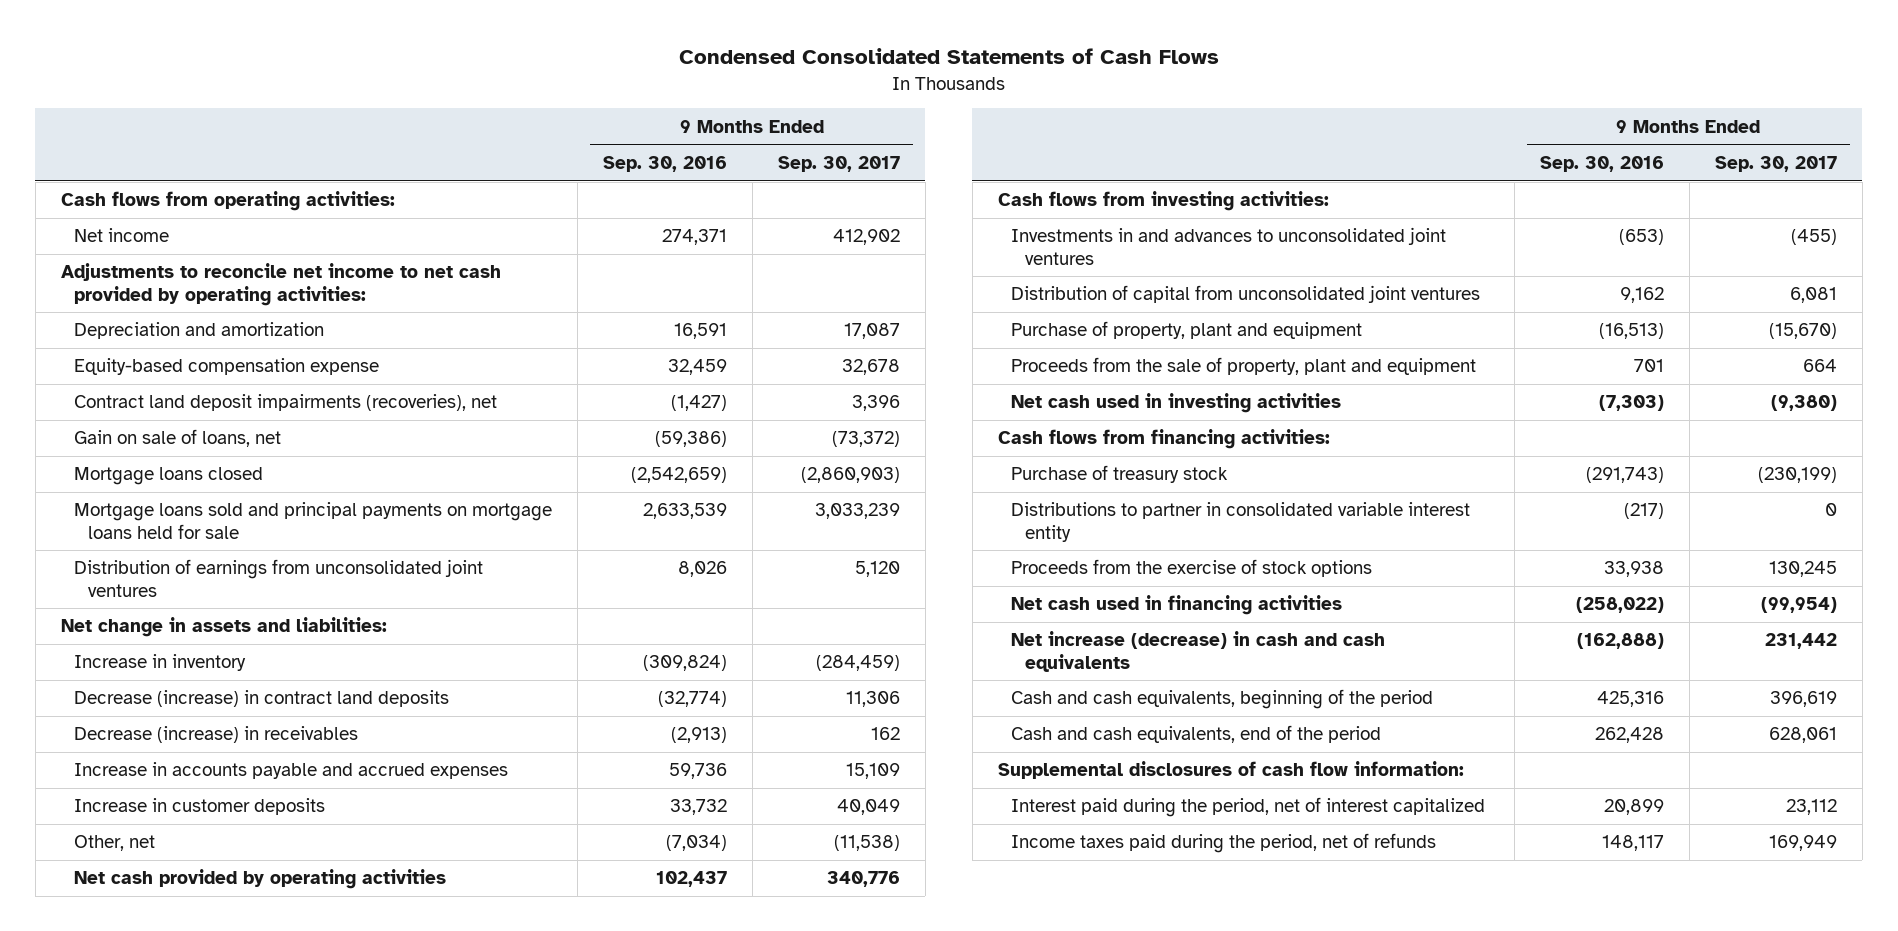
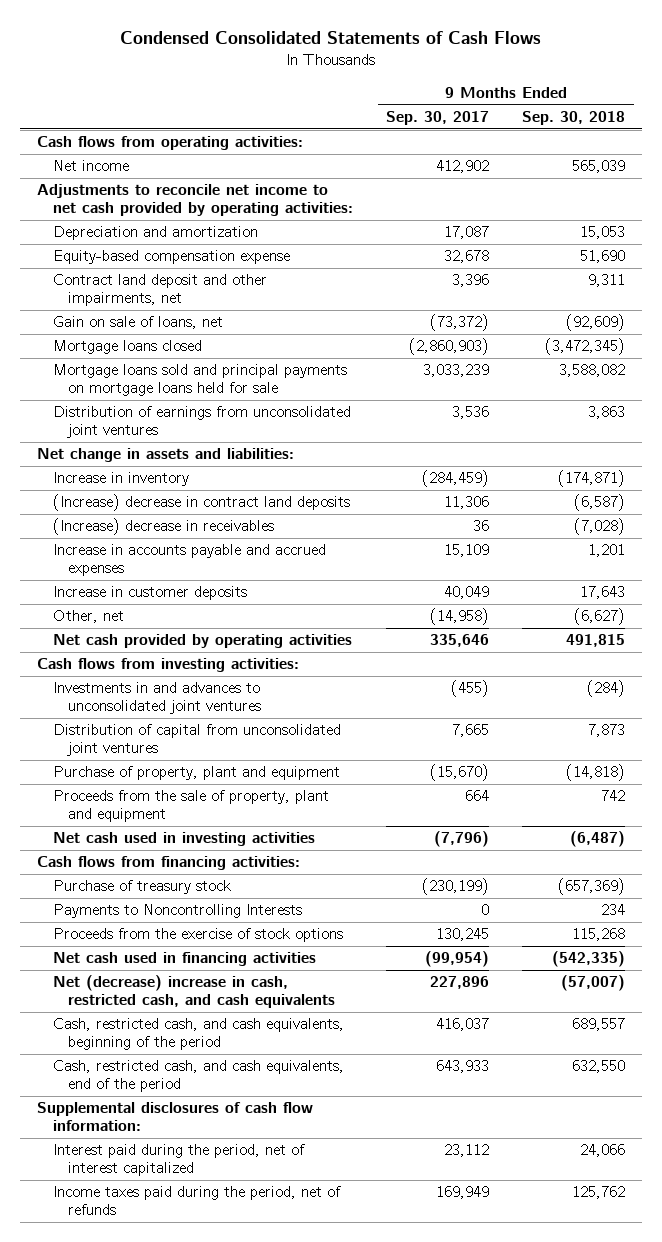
- | 9 Months Ended Sep. 30, 2016 | 9 Months Ended Sep. 30, 2017
+ | 9 Months Ended Sep. 30, 2017 | 9 Months Ended Sep. 30, 2018
- Contract land deposit impairments (recoveries), net | (1,427) | 3,396
+ Contract land deposit and other impairments, net | 3,396 | 9,311
- Distribution of earnings from unconsolidated joint ventures | 8,026 | 5,120
+ Distribution of earnings from unconsolidated joint ventures | 3,536 | 3,863
- Decrease (increase) in contract land deposits | (32,774) | 11,306
- Decrease (increase) in receivables | (2,913) | 162
+ (Increase) decrease in contract land deposits | 11,306 | (6,587)
+ (Increase) decrease in receivables | 36 | (7,028)
- Other, net | (7,034) | (11,538)
- Net cash provided by operating activities | 102,437 | 340,776
+ Other, net | (14,958) | (6,627)
+ Net cash provided by operating activities | 335,646 | 491,815
- Distribution of capital from unconsolidated joint ventures | 9,162 | 6,081
+ Distribution of capital from unconsolidated joint ventures | 7,665 | 7,873
- Net cash used in investing activities | (7,303) | (9,380)
+ Net cash used in investing activities | (7,796) | (6,487)
- Distributions to partner in consolidated variable interest entity | (217) | 0
+ Payments to Noncontrolling Interests | 0 | 234
- Net increase (decrease) in cash and cash equivalents | (162,888) | 231,442
- Cash and cash equivalents, beginning of the period | 425,316 | 396,619
- Cash and cash equivalents, end of the period | 262,428 | 628,061
+ Net (decrease) increase in cash, restricted cash, and cash equivalents | 227,896 | (57,007)
+ Cash, restricted cash, and cash equivalents, beginning of the period | 416,037 | 689,557
+ Cash, restricted cash, and cash equivalents, end of the period | 643,933 | 632,550

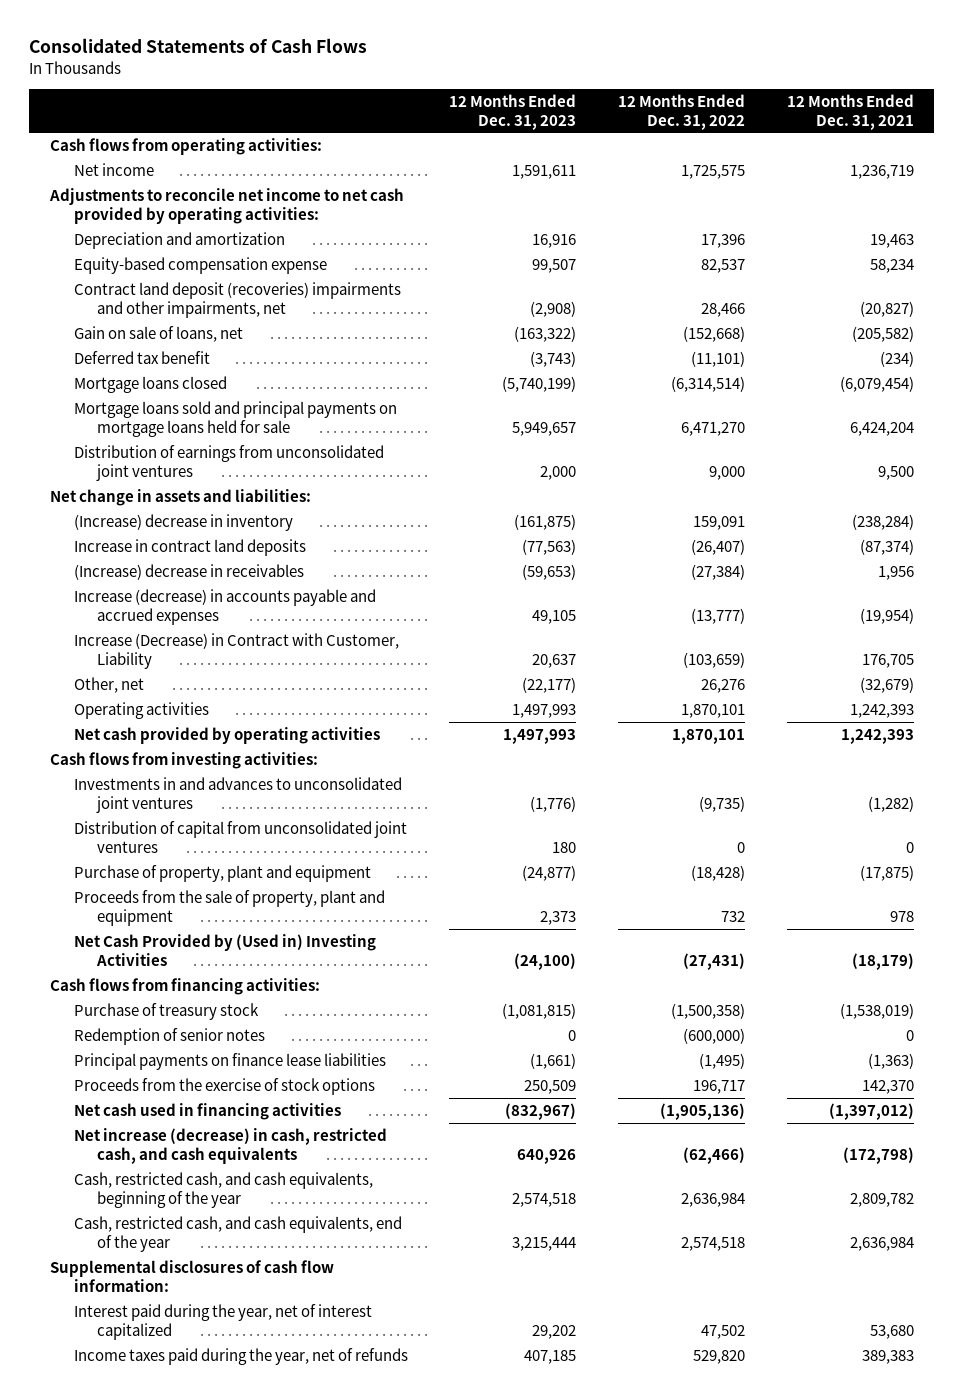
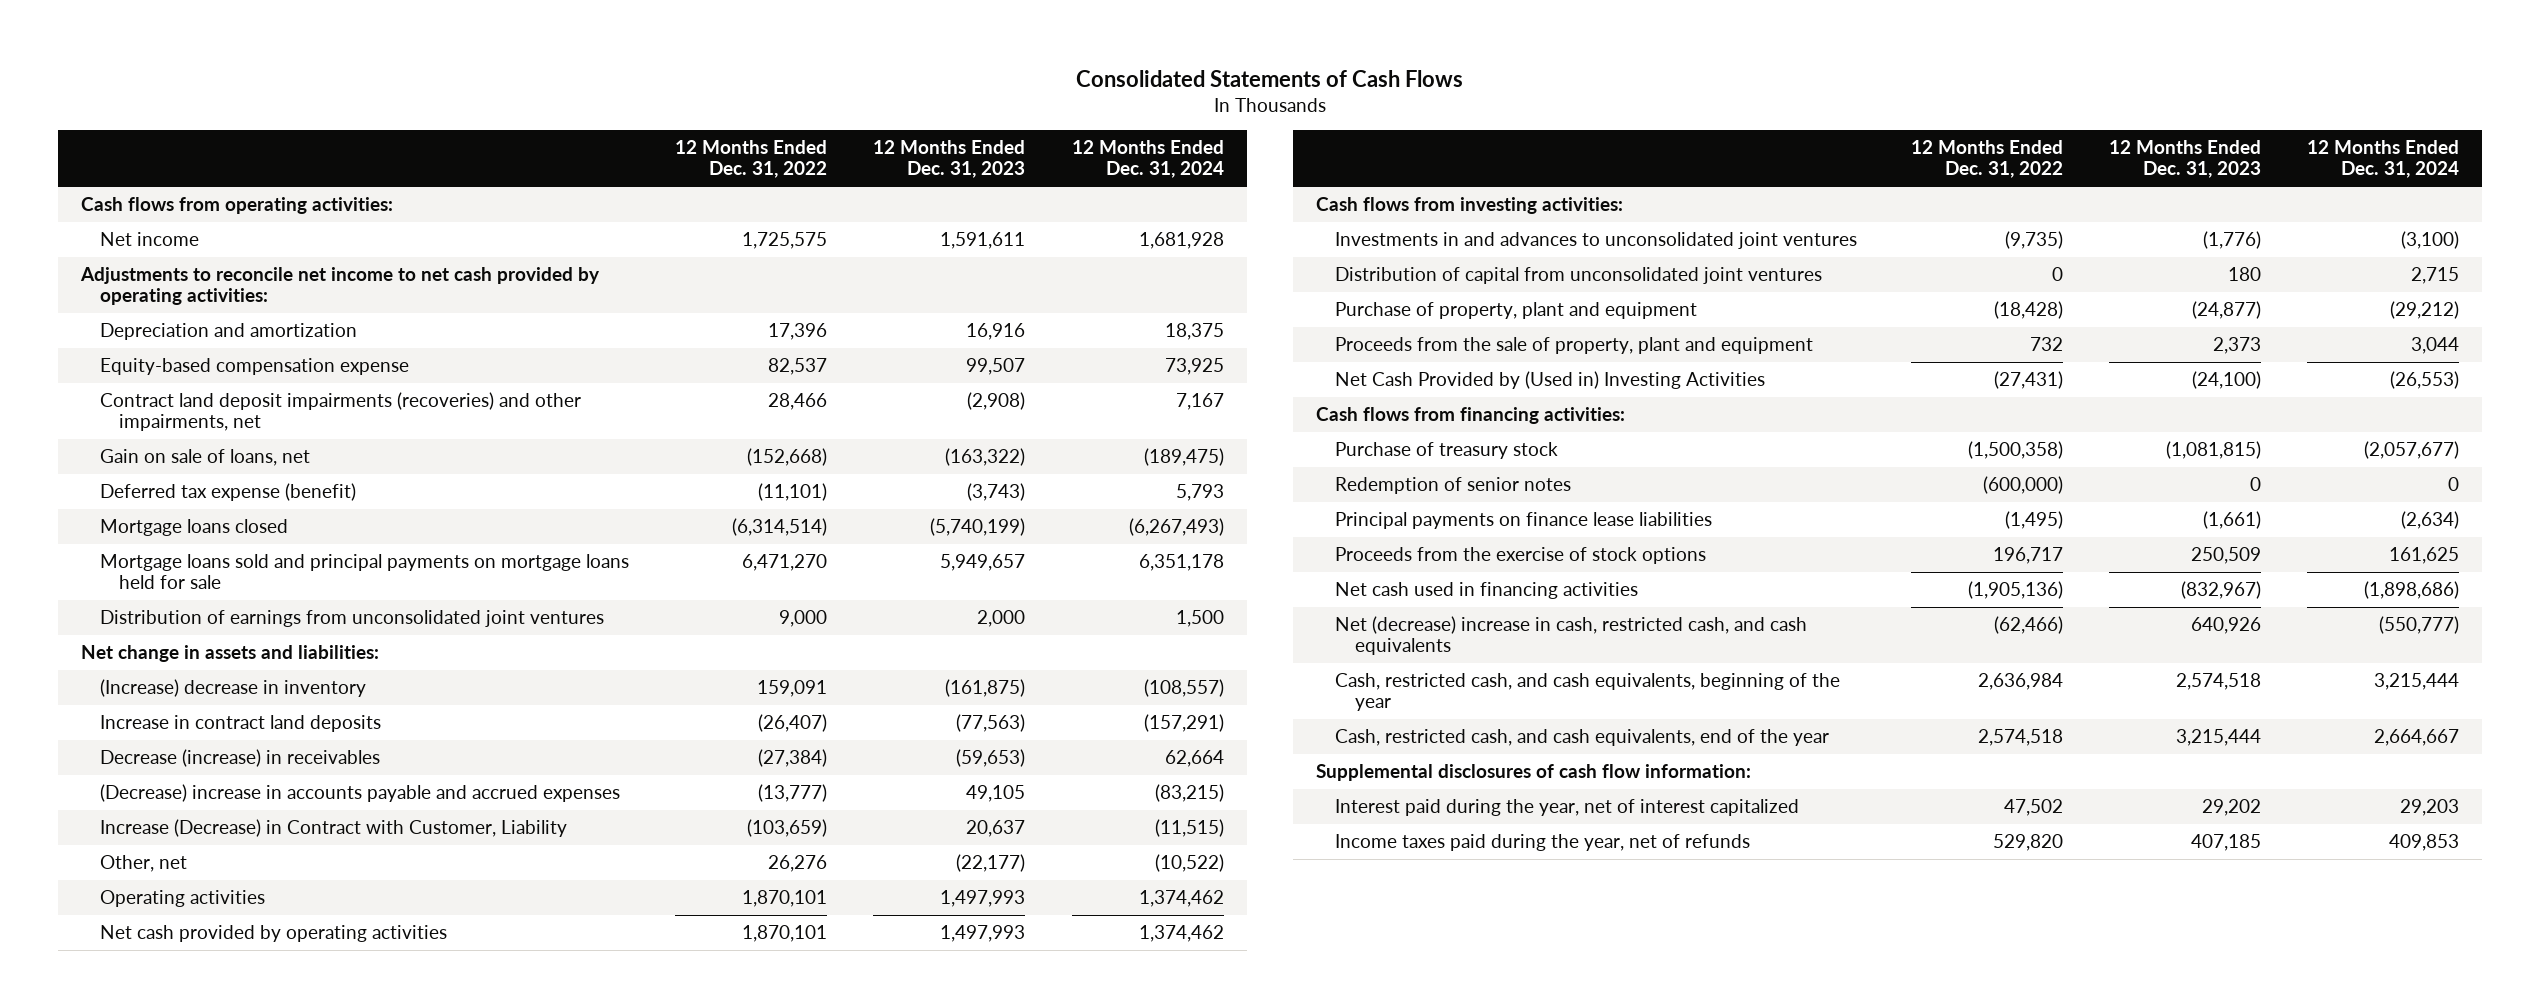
- | 12 Months Ended Dec. 31, 2023 | 12 Months Ended Dec. 31, 2022 | 12 Months Ended Dec. 31, 2021
+ | 12 Months Ended Dec. 31, 2022 | 12 Months Ended Dec. 31, 2023 | 12 Months Ended Dec. 31, 2024
- Contract land deposit (recoveries) impairments and other impairments, net | (2,908) | 28,466 | (20,827)
+ Contract land deposit impairments (recoveries) and other impairments, net | 28,466 | (2,908) | 7,167
- Deferred tax benefit | (3,743) | (11,101) | (234)
+ Deferred tax expense (benefit) | (11,101) | (3,743) | 5,793
- (Increase) decrease in receivables | (59,653) | (27,384) | 1,956
- Increase (decrease) in accounts payable and accrued expenses | 49,105 | (13,777) | (19,954)
+ Decrease (increase) in receivables | (27,384) | (59,653) | 62,664
+ (Decrease) increase in accounts payable and accrued expenses | (13,777) | 49,105 | (83,215)
- Net increase (decrease) in cash, restricted cash, and cash equivalents | 640,926 | (62,466) | (172,798)
+ Net (decrease) increase in cash, restricted cash, and cash equivalents | (62,466) | 640,926 | (550,777)

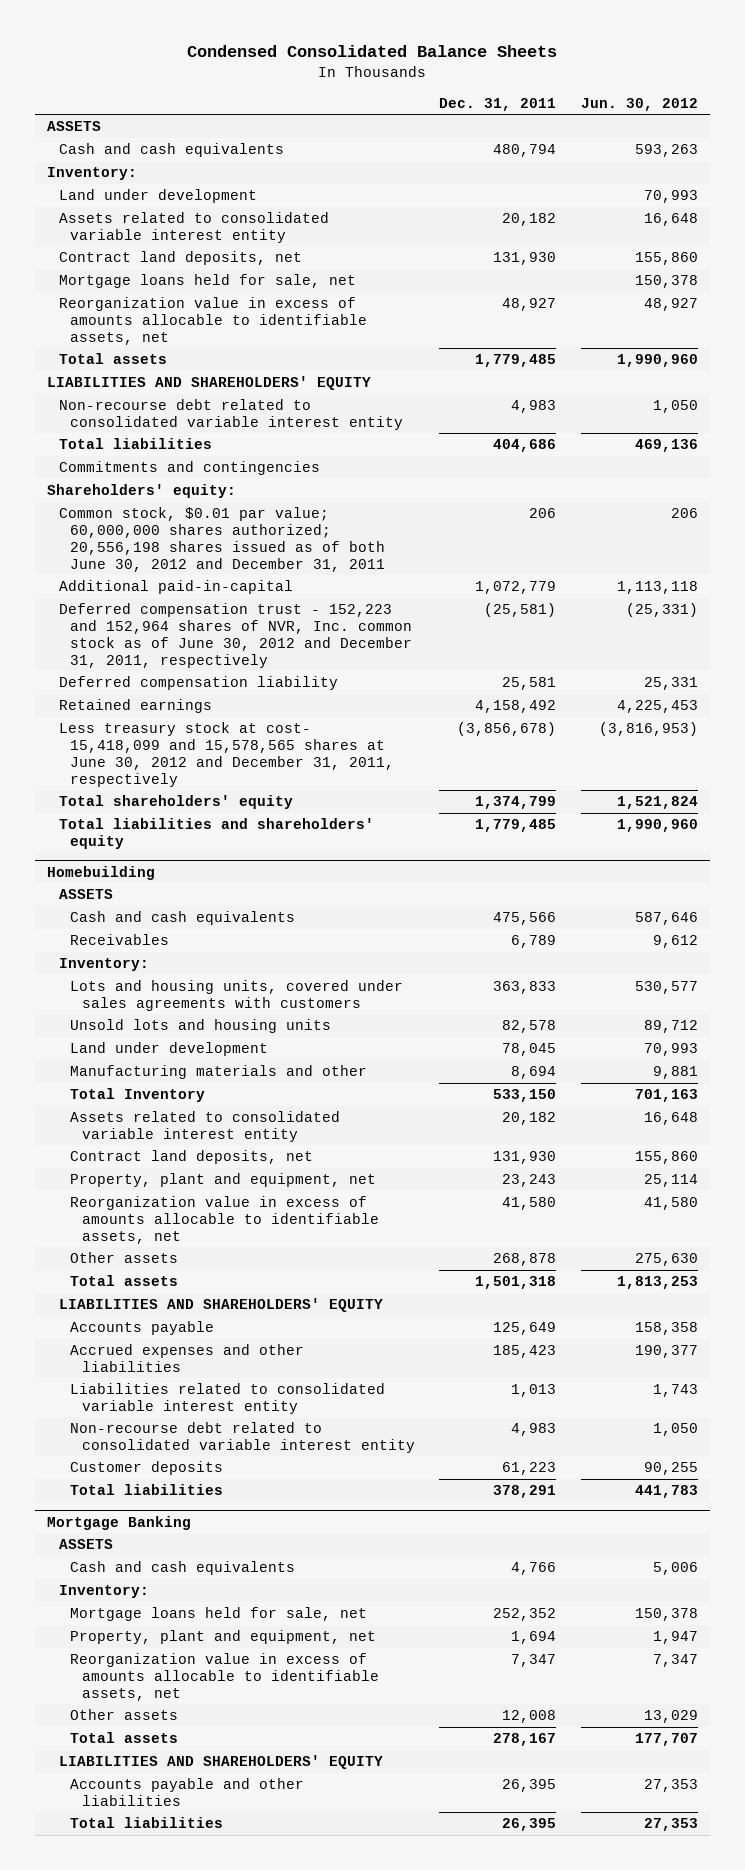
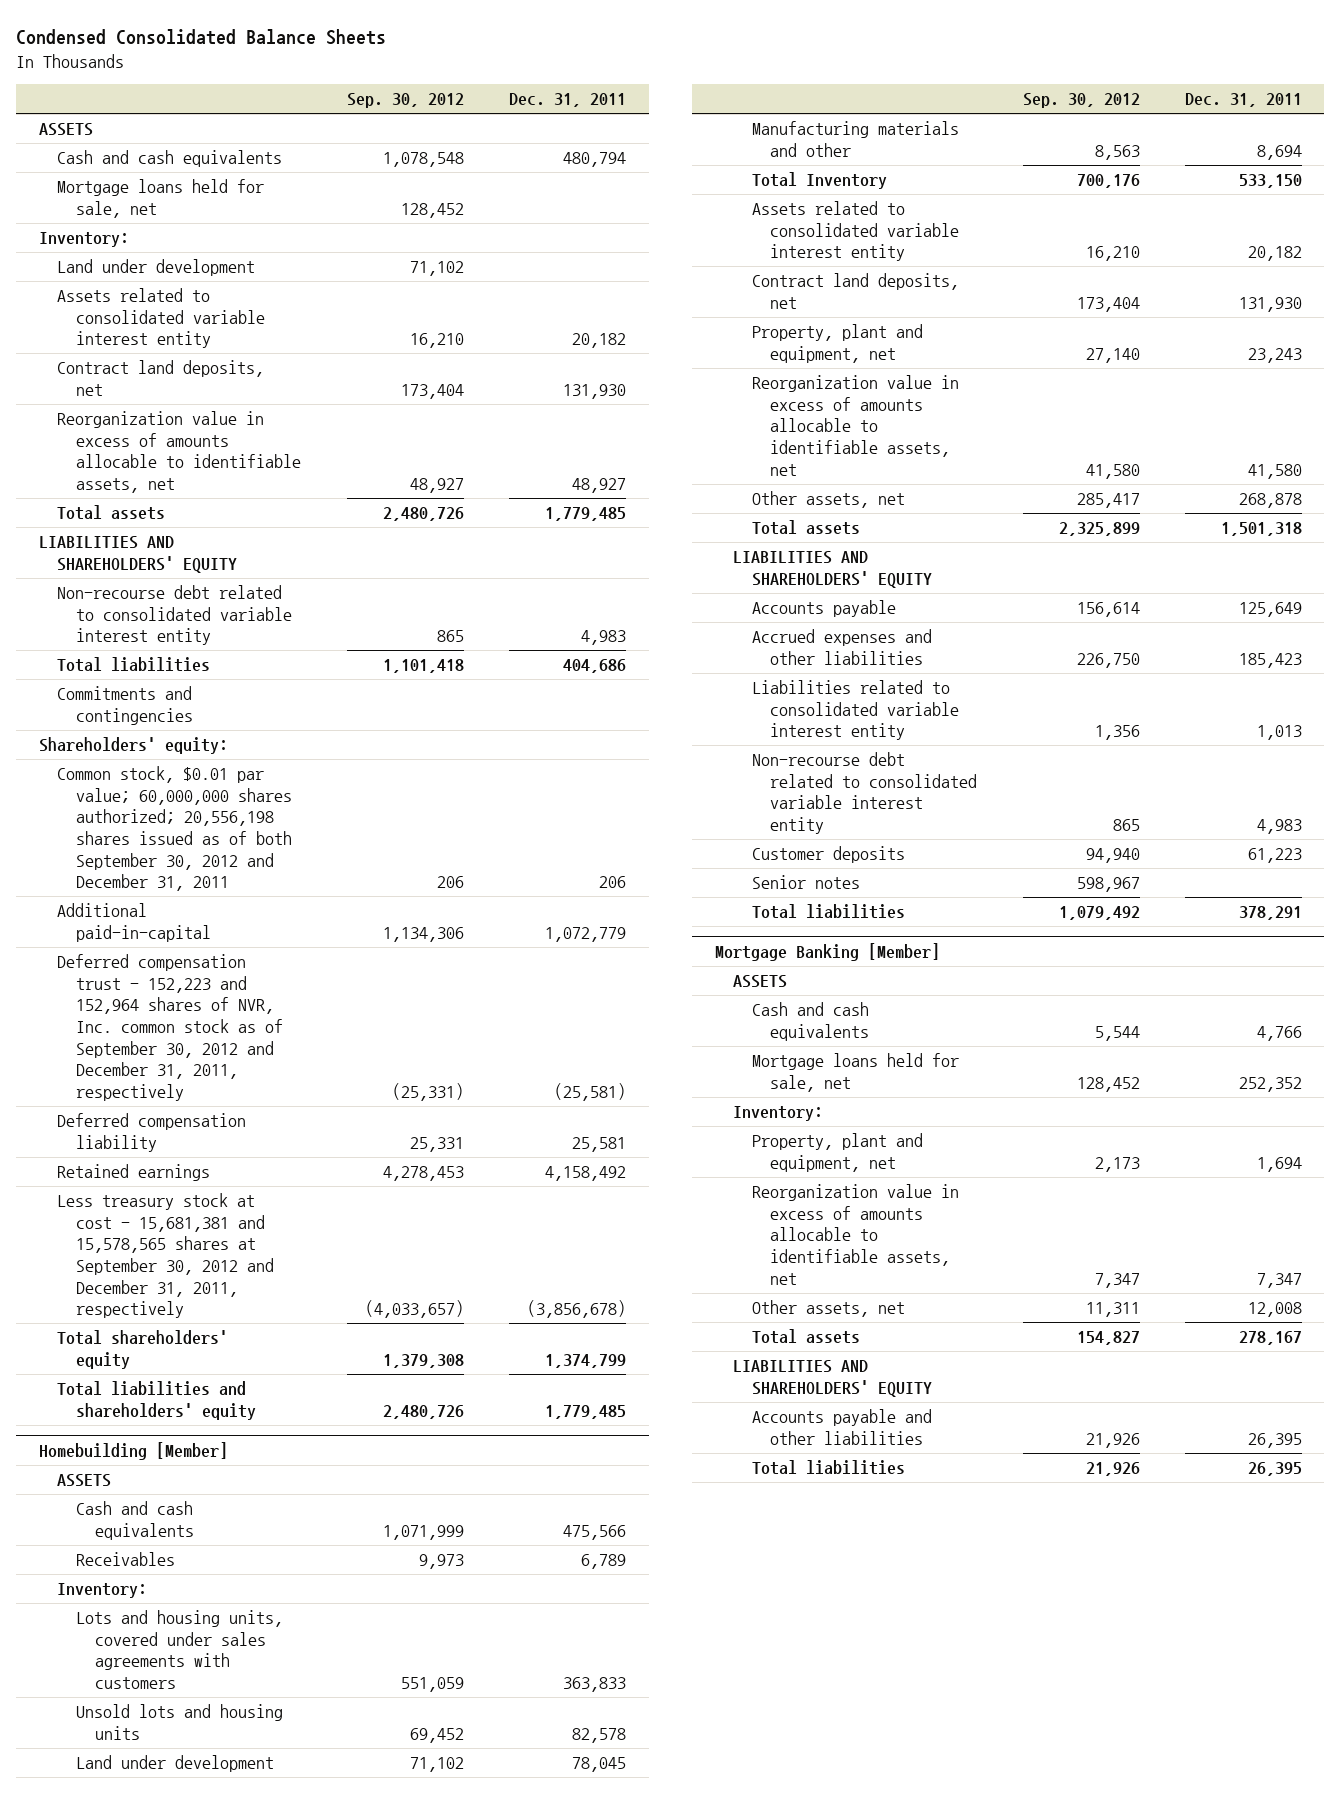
- | Dec. 31, 2011 | Jun. 30, 2012
+ | Sep. 30, 2012 | Dec. 31, 2011
moved up: Mortgage loans held for sale, net | 128,452 |
- Common stock, $0.01 par value; 60,000,000 shares authorized; 20,556,198 shares issued as of both June 30, 2012 and December 31, 2011 | 206 | 206
+ Common stock, $0.01 par value; 60,000,000 shares authorized; 20,556,198 shares issued as of both September 30, 2012 and December 31, 2011 | 206 | 206
- Deferred compensation trust - 152,223 and 152,964 shares of NVR, Inc. common stock as of June 30, 2012 and December 31, 2011, respectively | (25,581) | (25,331)
+ Deferred compensation trust - 152,223 and 152,964 shares of NVR, Inc. common stock as of September 30, 2012 and December 31, 2011, respectively | (25,331) | (25,581)
- Less treasury stock at cost- 15,418,099 and 15,578,565 shares at June 30, 2012 and December 31, 2011, respectively | (3,856,678) | (3,816,953)
+ Less treasury stock at cost - 15,681,381 and 15,578,565 shares at September 30, 2012 and December 31, 2011, respectively | (4,033,657) | (3,856,678)
- Homebuilding
+ Homebuilding [Member]
- Other assets | 268,878 | 275,630
+ Other assets, net | 285,417 | 268,878
+ Senior notes | 598,967 |
- Mortgage Banking
+ Mortgage Banking [Member]
- Inventory:
+ Inventory:
- Other assets | 12,008 | 13,029
+ Other assets, net | 11,311 | 12,008

